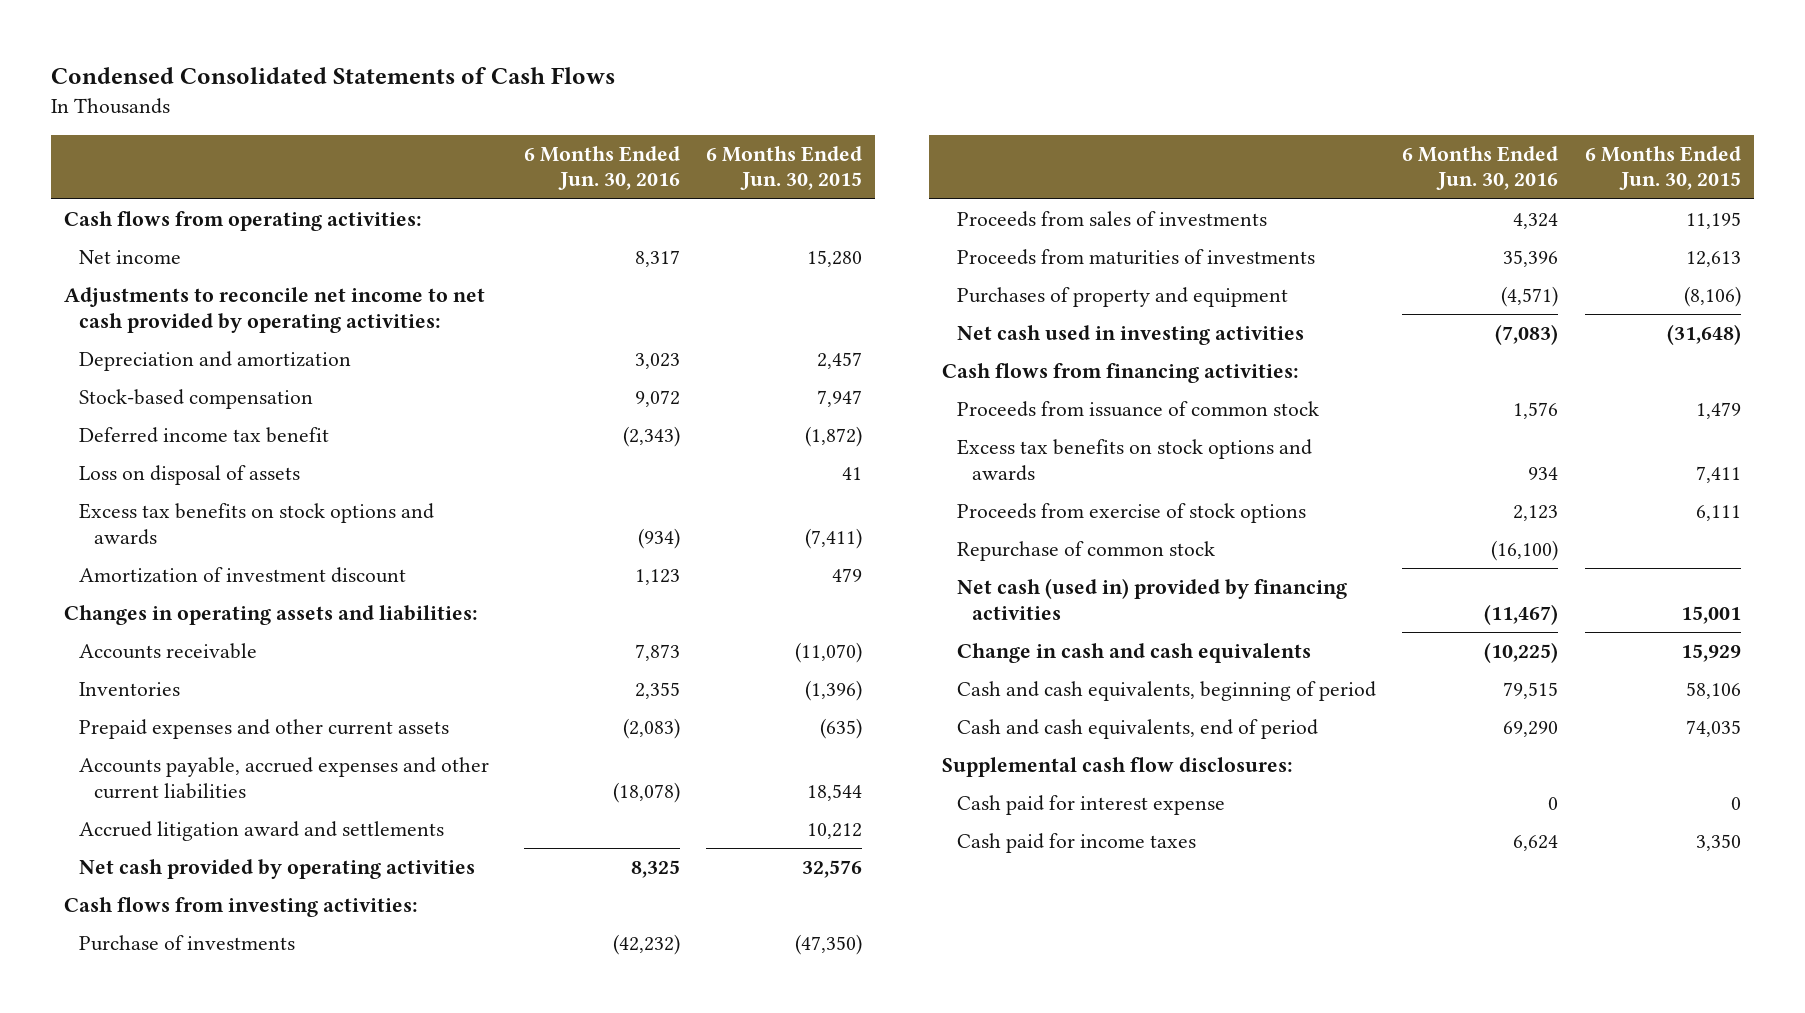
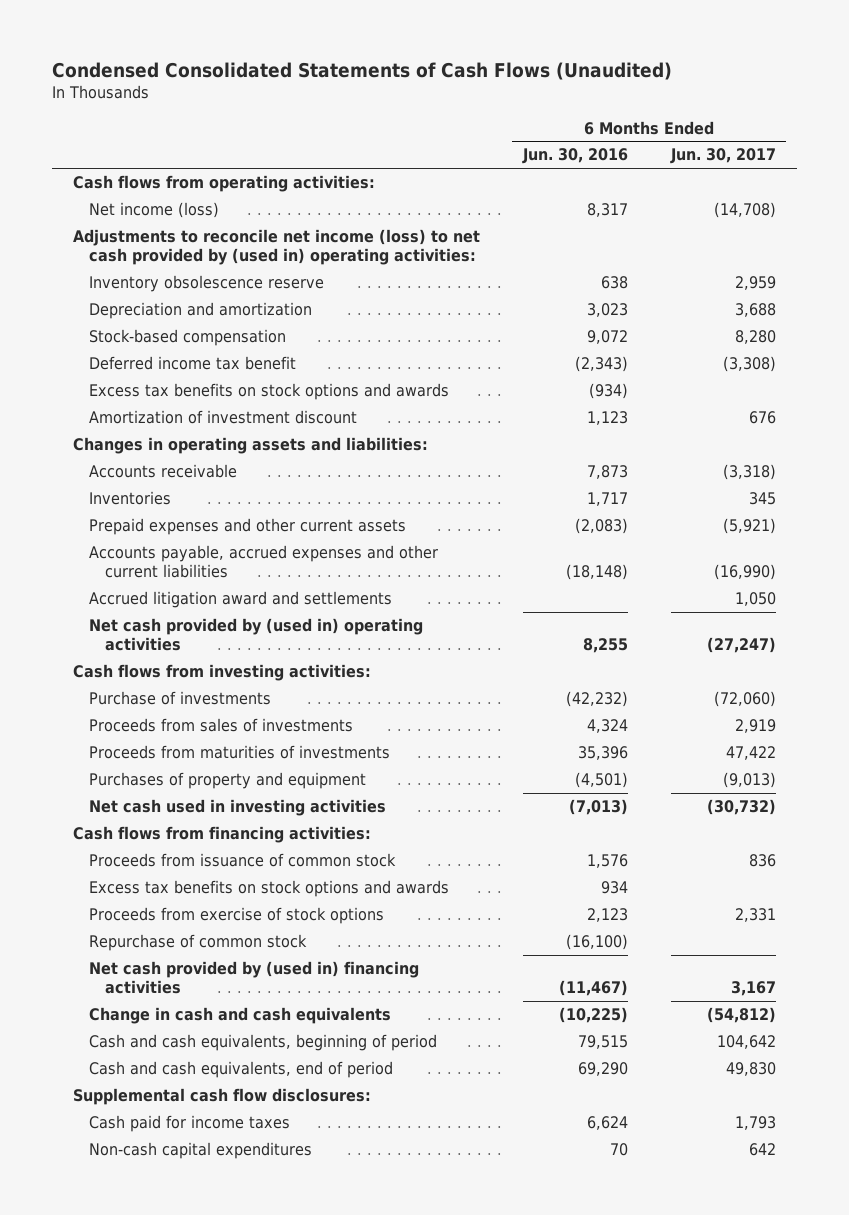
- Condensed Consolidated Statements of Cash Flows
+ Condensed Consolidated Statements of Cash Flows (Unaudited)
- | 6 Months Ended Jun. 30, 2016 | 6 Months Ended Jun. 30, 2015
+ | 6 Months Ended Jun. 30, 2016 | 6 Months Ended Jun. 30, 2017
- Net income | 8,317 | 15,280
- Adjustments to reconcile net income to net cash provided by operating activities:
+ Net income (loss) | 8,317 | (14,708)
+ Adjustments to reconcile net income (loss) to net cash provided by (used in) operating activities:
+ Inventory obsolescence reserve | 638 | 2,959
- Loss on disposal of assets | | 41
- Inventories | 2,355 | (1,396)
+ Inventories | 1,717 | 345
- Accounts payable, accrued expenses and other current liabilities | (18,078) | 18,544
+ Accounts payable, accrued expenses and other current liabilities | (18,148) | (16,990)
- Net cash provided by operating activities | 8,325 | 32,576
+ Net cash provided by (used in) operating activities | 8,255 | (27,247)
- Purchases of property and equipment | (4,571) | (8,106)
- Net cash used in investing activities | (7,083) | (31,648)
+ Purchases of property and equipment | (4,501) | (9,013)
+ Net cash used in investing activities | (7,013) | (30,732)
- Net cash (used in) provided by financing activities | (11,467) | 15,001
+ Net cash provided by (used in) financing activities | (11,467) | 3,167
- Cash paid for interest expense | 0 | 0
+ Non-cash capital expenditures | 70 | 642

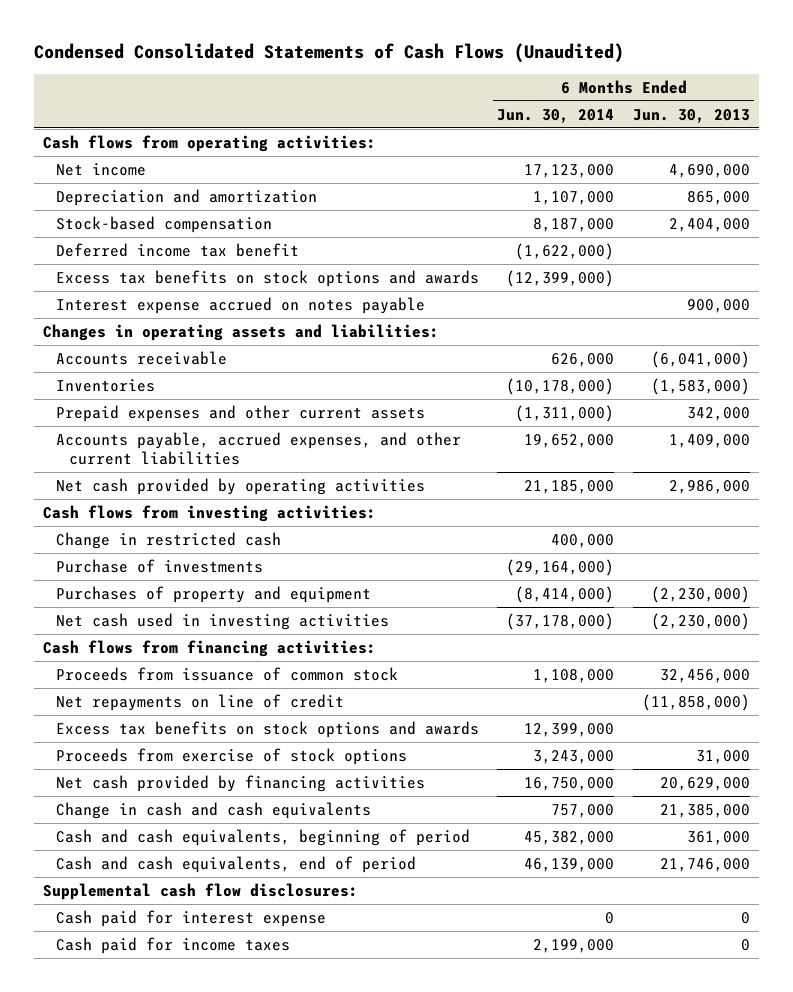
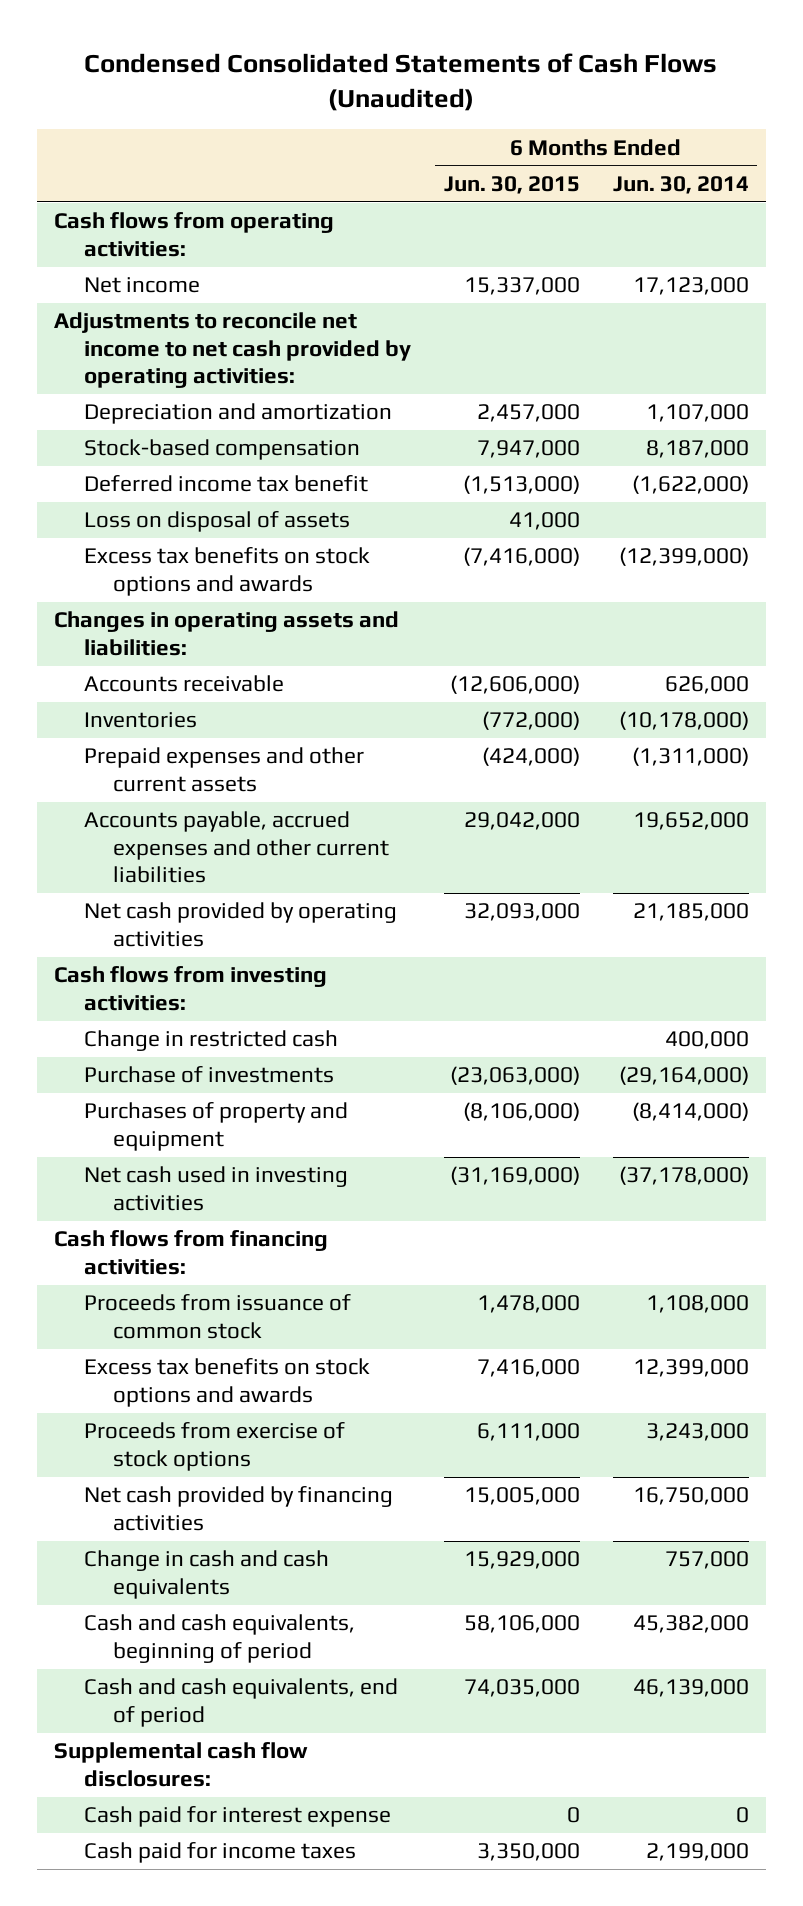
- | 6 Months Ended Jun. 30, 2014 | 6 Months Ended Jun. 30, 2013
+ | 6 Months Ended Jun. 30, 2015 | 6 Months Ended Jun. 30, 2014
+ Adjustments to reconcile net income to net cash provided by operating activities:
+ Loss on disposal of assets | 41,000 |
- Interest expense accrued on notes payable | | 900,000
- Accounts payable, accrued expenses, and other current liabilities | 19,652,000 | 1,409,000
+ Accounts payable, accrued expenses and other current liabilities | 29,042,000 | 19,652,000
- Net repayments on line of credit | | (11,858,000)

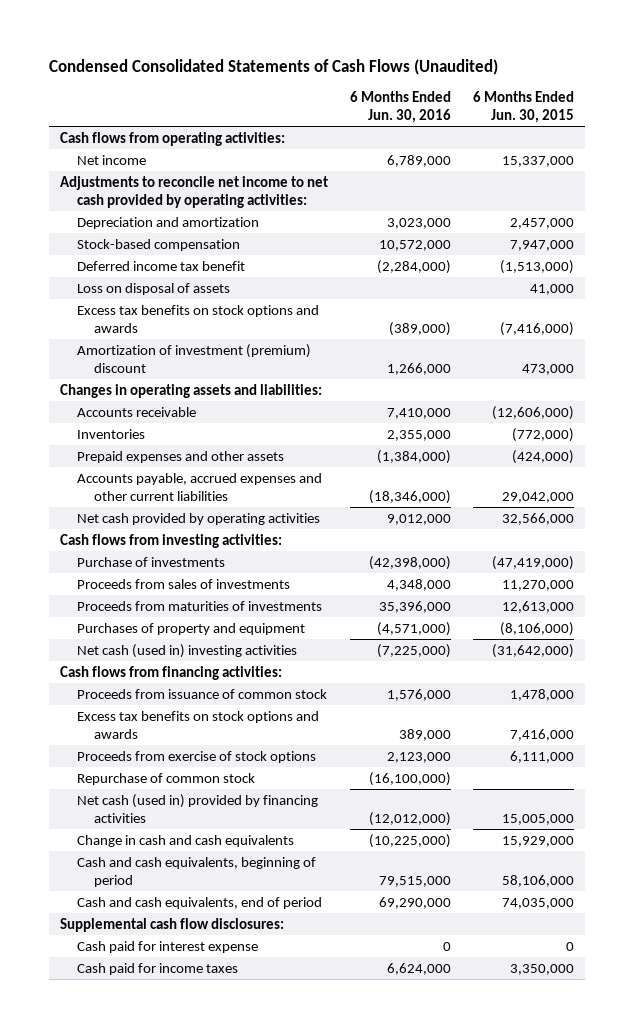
- | 6 Months Ended Jun. 30, 2015 | 6 Months Ended Jun. 30, 2014
+ | 6 Months Ended Jun. 30, 2016 | 6 Months Ended Jun. 30, 2015
+ Amortization of investment (premium) discount | 1,266,000 | 473,000
- Prepaid expenses and other current assets | (424,000) | (1,311,000)
+ Prepaid expenses and other assets | (1,384,000) | (424,000)
- Net cash provided by operating activities | 32,093,000 | 21,185,000
+ Net cash provided by operating activities | 9,012,000 | 32,566,000
- Change in restricted cash | | 400,000
- Purchase of investments | (23,063,000) | (29,164,000)
+ Purchase of investments | (42,398,000) | (47,419,000)
+ Proceeds from sales of investments | 4,348,000 | 11,270,000
+ Proceeds from maturities of investments | 35,396,000 | 12,613,000
- Net cash used in investing activities | (31,169,000) | (37,178,000)
+ Net cash (used in) investing activities | (7,225,000) | (31,642,000)
- Net cash provided by financing activities | 15,005,000 | 16,750,000
+ Repurchase of common stock | (16,100,000) |
+ Net cash (used in) provided by financing activities | (12,012,000) | 15,005,000

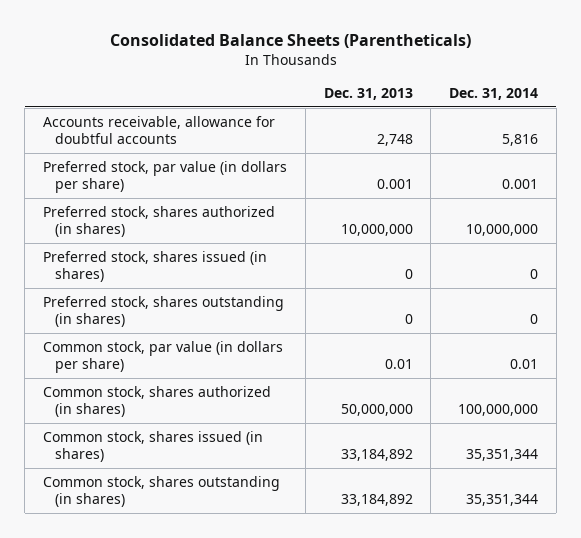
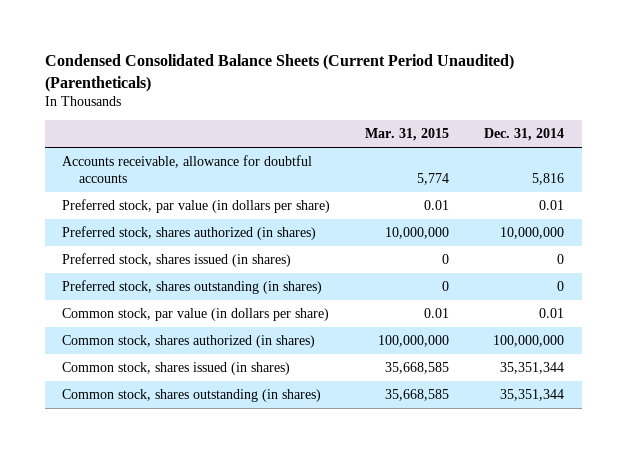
- Consolidated Balance Sheets (Parentheticals)
+ Condensed Consolidated Balance Sheets (Current Period Unaudited) (Parentheticals)
- | Dec. 31, 2013 | Dec. 31, 2014
+ | Mar. 31, 2015 | Dec. 31, 2014
- Preferred stock, par value (in dollars per share) | 0.001 | 0.001
+ Preferred stock, par value (in dollars per share) | 0.01 | 0.01

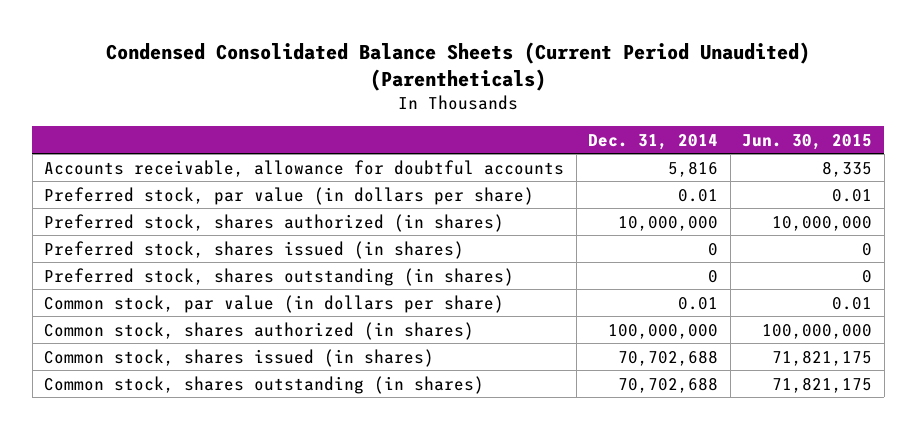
- | Mar. 31, 2015 | Dec. 31, 2014
+ | Dec. 31, 2014 | Jun. 30, 2015
- Common stock, shares issued (in shares) | 35,668,585 | 35,351,344
- Common stock, shares outstanding (in shares) | 35,668,585 | 35,351,344
+ Common stock, shares issued (in shares) | 70,702,688 | 71,821,175
+ Common stock, shares outstanding (in shares) | 70,702,688 | 71,821,175

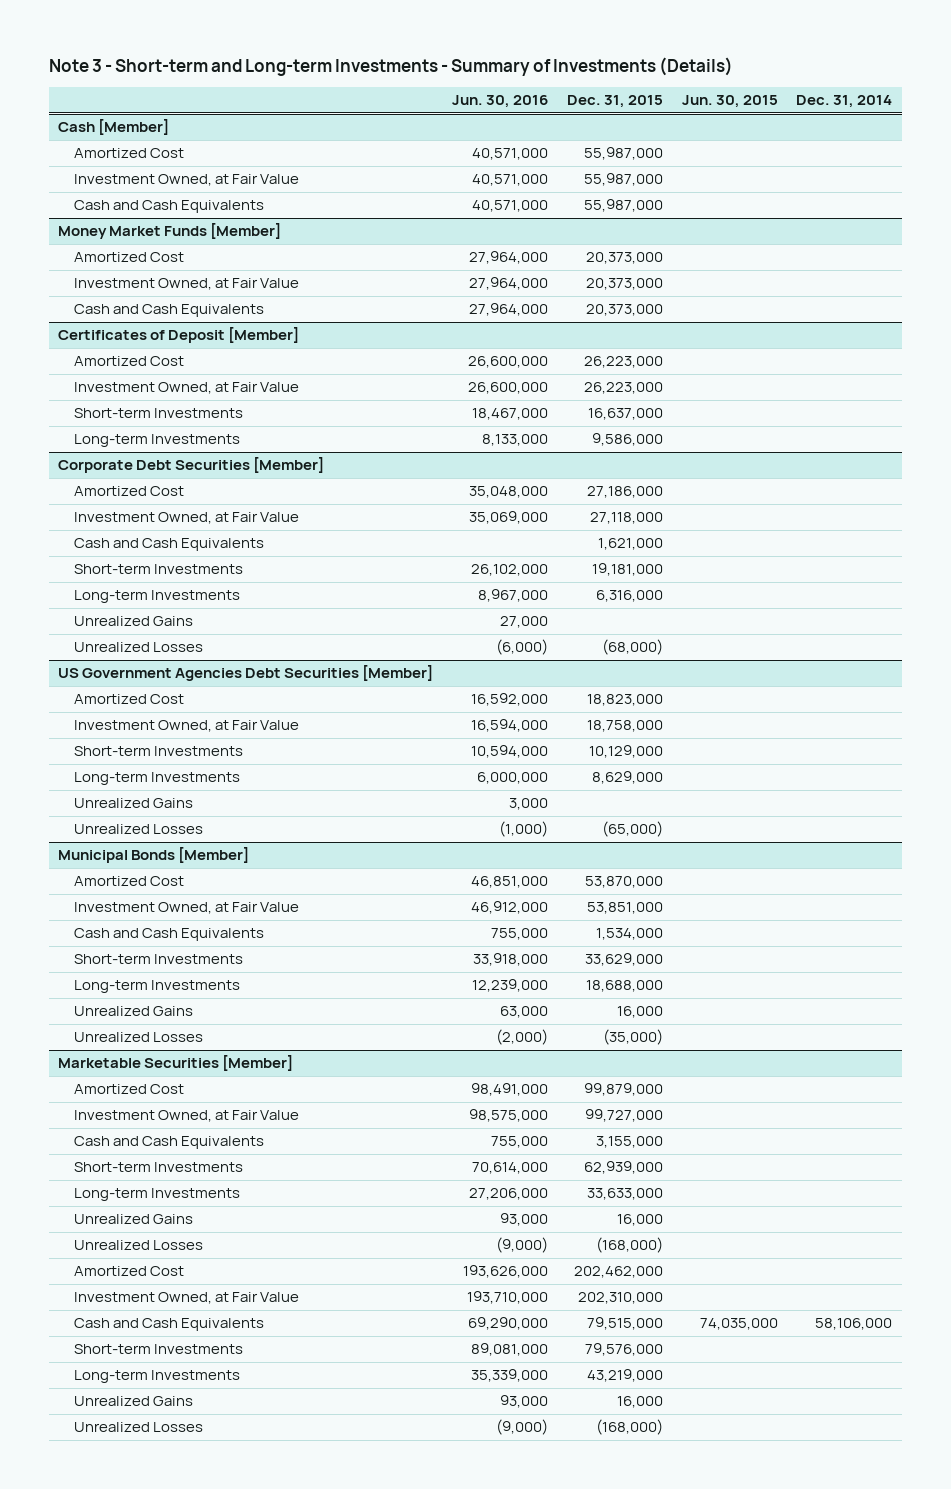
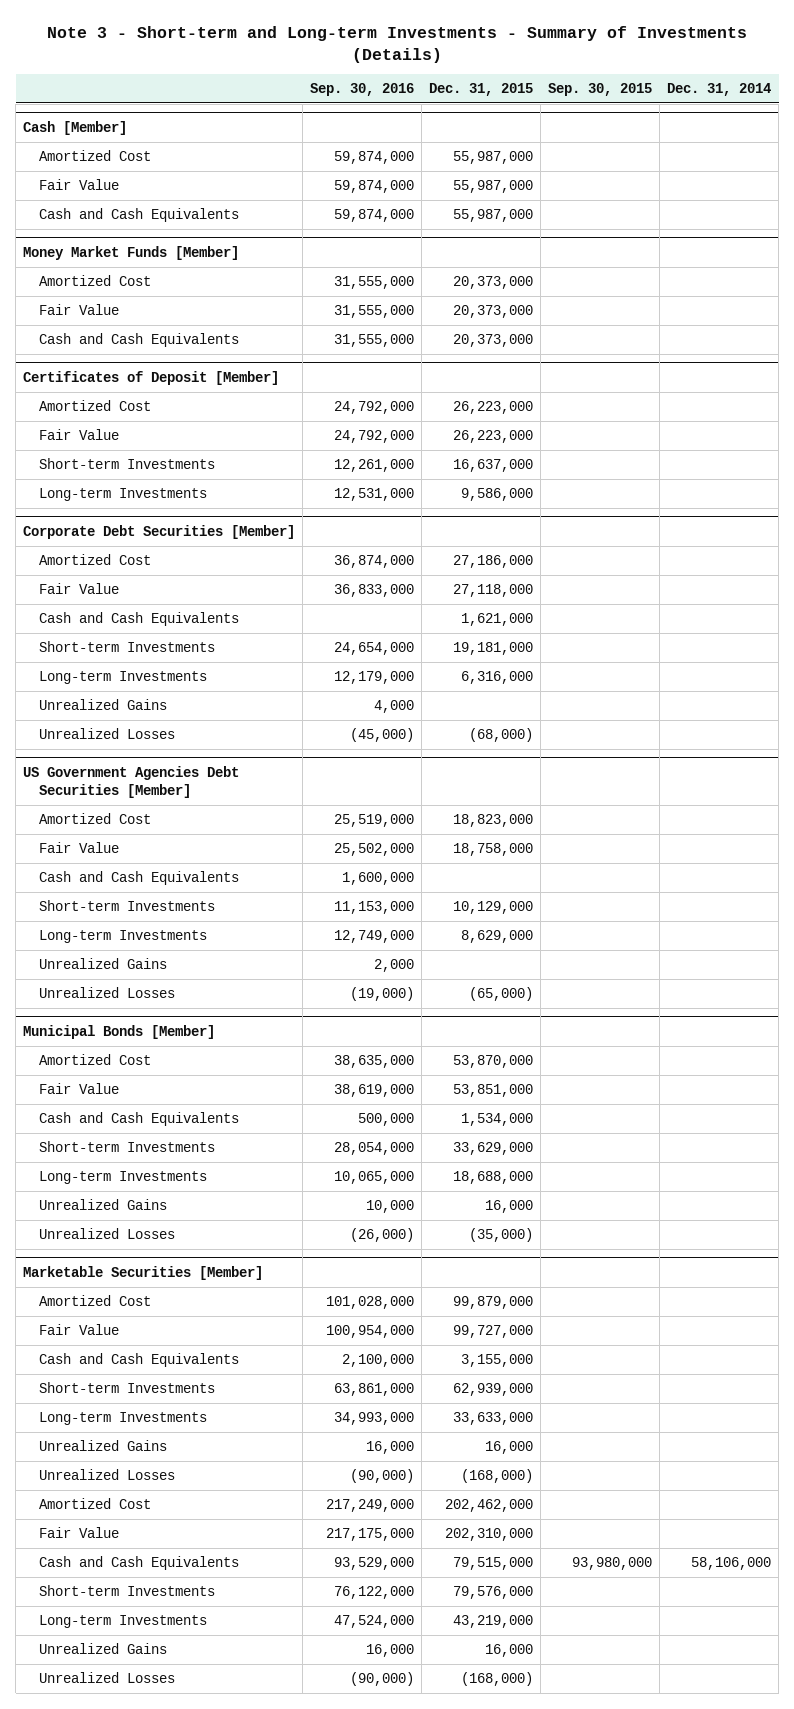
- | Jun. 30, 2016 | Dec. 31, 2015 | Jun. 30, 2015 | Dec. 31, 2014
+ | Sep. 30, 2016 | Dec. 31, 2015 | Sep. 30, 2015 | Dec. 31, 2014
@ Cash [Member]
- Investment Owned, at Fair Value | 40,571,000 | 55,987,000 | |
+ Fair Value | 59,874,000 | 55,987,000 | |
@ Money Market Funds [Member]
- Investment Owned, at Fair Value | 27,964,000 | 20,373,000 | |
+ Fair Value | 31,555,000 | 20,373,000 | |
@ Certificates of Deposit [Member]
- Investment Owned, at Fair Value | 26,600,000 | 26,223,000 | |
+ Fair Value | 24,792,000 | 26,223,000 | |
@ Corporate Debt Securities [Member]
- Investment Owned, at Fair Value | 35,069,000 | 27,118,000 | |
+ Fair Value | 36,833,000 | 27,118,000 | |
@ US Government Agencies Debt Securities [Member]
- Investment Owned, at Fair Value | 16,594,000 | 18,758,000 | |
+ Fair Value | 25,502,000 | 18,758,000 | |
+ Cash and Cash Equivalents | 1,600,000 | | |
@ Municipal Bonds [Member]
- Investment Owned, at Fair Value | 46,912,000 | 53,851,000 | |
+ Fair Value | 38,619,000 | 53,851,000 | |
@ Marketable Securities [Member]
- Investment Owned, at Fair Value | 98,575,000 | 99,727,000 | |
+ Fair Value | 100,954,000 | 99,727,000 | |
- Investment Owned, at Fair Value | 193,710,000 | 202,310,000 | |
+ Fair Value | 217,175,000 | 202,310,000 | |

